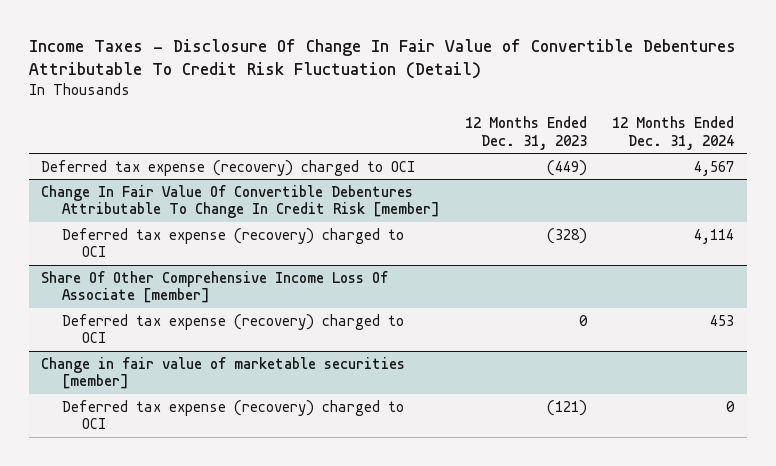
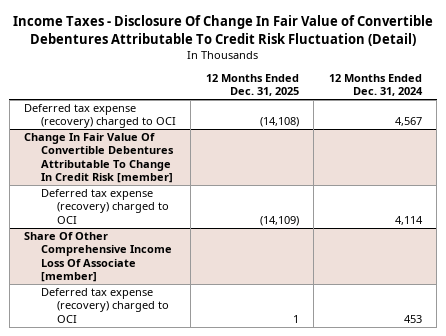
- | 12 Months Ended Dec. 31, 2023 | 12 Months Ended Dec. 31, 2024
+ | 12 Months Ended Dec. 31, 2025 | 12 Months Ended Dec. 31, 2024
- Change in fair value of marketable securities [member]
- Deferred tax expense (recovery) charged to OCI | (121) | 0

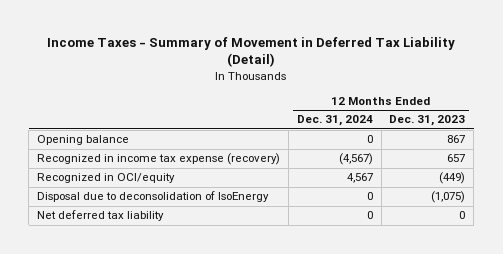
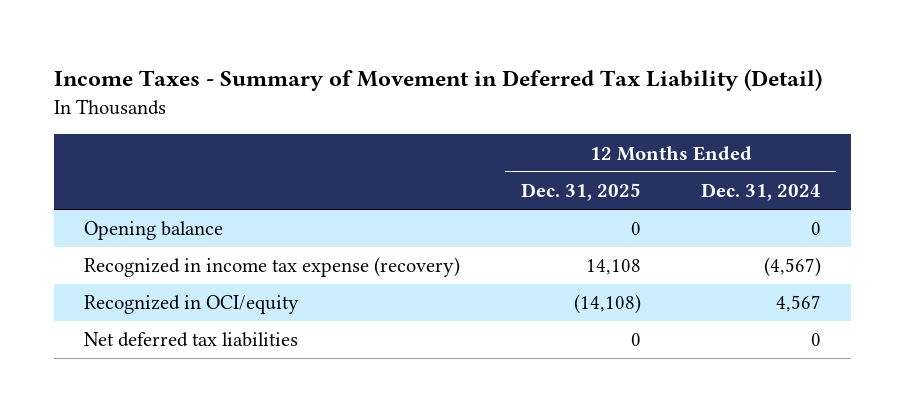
- | 12 Months Ended Dec. 31, 2024 | 12 Months Ended Dec. 31, 2023
+ | 12 Months Ended Dec. 31, 2025 | 12 Months Ended Dec. 31, 2024
- Disposal due to deconsolidation of IsoEnergy | 0 | (1,075)
- Net deferred tax liability | 0 | 0
+ Net deferred tax liabilities | 0 | 0

